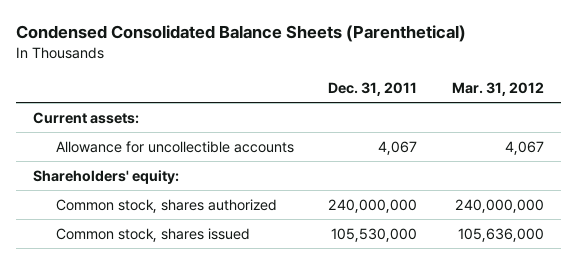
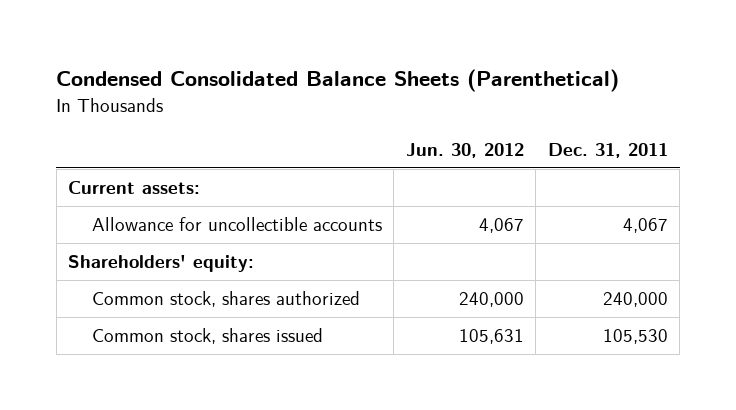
- | Dec. 31, 2011 | Mar. 31, 2012
+ | Jun. 30, 2012 | Dec. 31, 2011
- Common stock, shares authorized | 240,000,000 | 240,000,000
- Common stock, shares issued | 105,530,000 | 105,636,000
+ Common stock, shares authorized | 240,000 | 240,000
+ Common stock, shares issued | 105,631 | 105,530

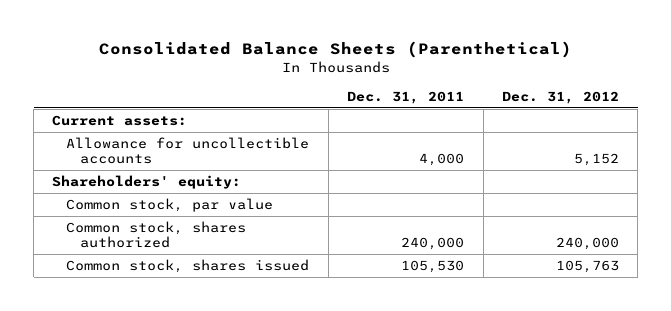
- Condensed Consolidated Balance Sheets (Parenthetical)
+ Consolidated Balance Sheets (Parenthetical)
- | Jun. 30, 2012 | Dec. 31, 2011
+ | Dec. 31, 2011 | Dec. 31, 2012
- Allowance for uncollectible accounts | 4,067 | 4,067
+ Allowance for uncollectible accounts | 4,000 | 5,152
+ Common stock, par value

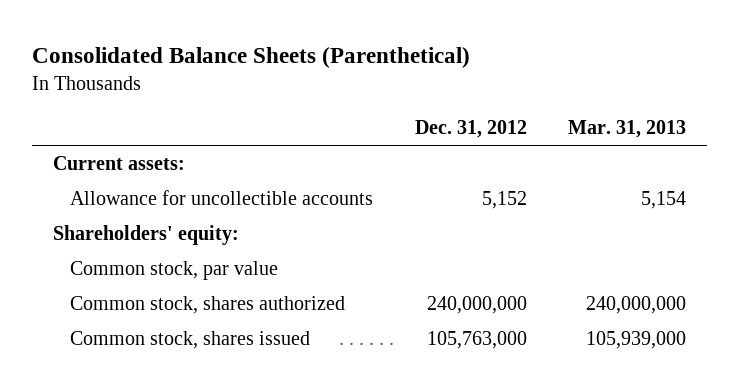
- | Dec. 31, 2011 | Dec. 31, 2012
+ | Dec. 31, 2012 | Mar. 31, 2013
- Common stock, shares authorized | 240,000 | 240,000
- Common stock, shares issued | 105,530 | 105,763
+ Common stock, shares authorized | 240,000,000 | 240,000,000
+ Common stock, shares issued | 105,763,000 | 105,939,000

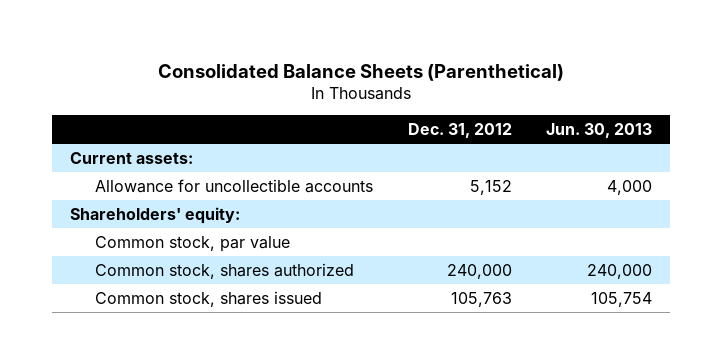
- | Dec. 31, 2012 | Mar. 31, 2013
+ | Dec. 31, 2012 | Jun. 30, 2013
- Common stock, shares authorized | 240,000,000 | 240,000,000
- Common stock, shares issued | 105,763,000 | 105,939,000
+ Common stock, shares authorized | 240,000 | 240,000
+ Common stock, shares issued | 105,763 | 105,754

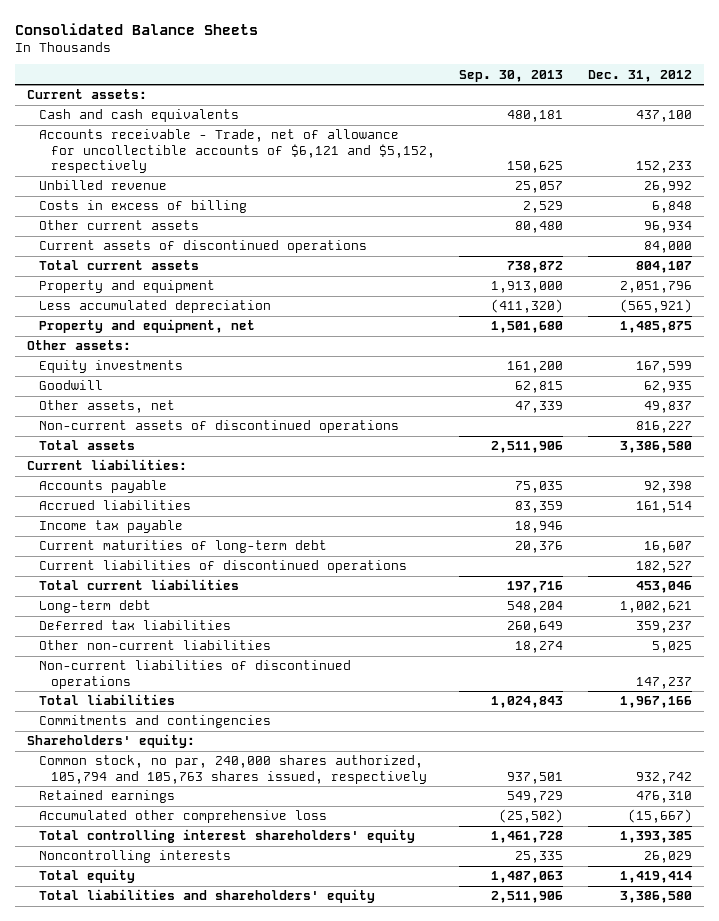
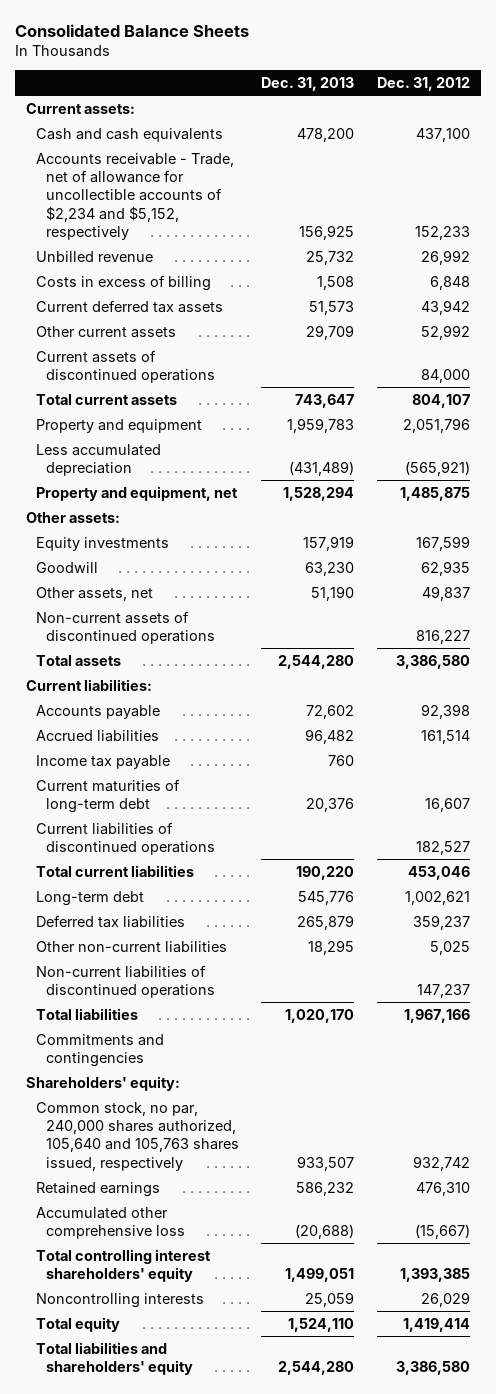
- | Sep. 30, 2013 | Dec. 31, 2012
+ | Dec. 31, 2013 | Dec. 31, 2012
- Accounts receivable - Trade, net of allowance for uncollectible accounts of $6,121 and $5,152, respectively | 150,625 | 152,233
+ Accounts receivable - Trade, net of allowance for uncollectible accounts of $2,234 and $5,152, respectively | 156,925 | 152,233
- Other current assets | 80,480 | 96,934
+ Current deferred tax assets | 51,573 | 43,942
+ Other current assets | 29,709 | 52,992
- Common stock, no par, 240,000 shares authorized, 105,794 and 105,763 shares issued, respectively | 937,501 | 932,742
+ Common stock, no par, 240,000 shares authorized, 105,640 and 105,763 shares issued, respectively | 933,507 | 932,742

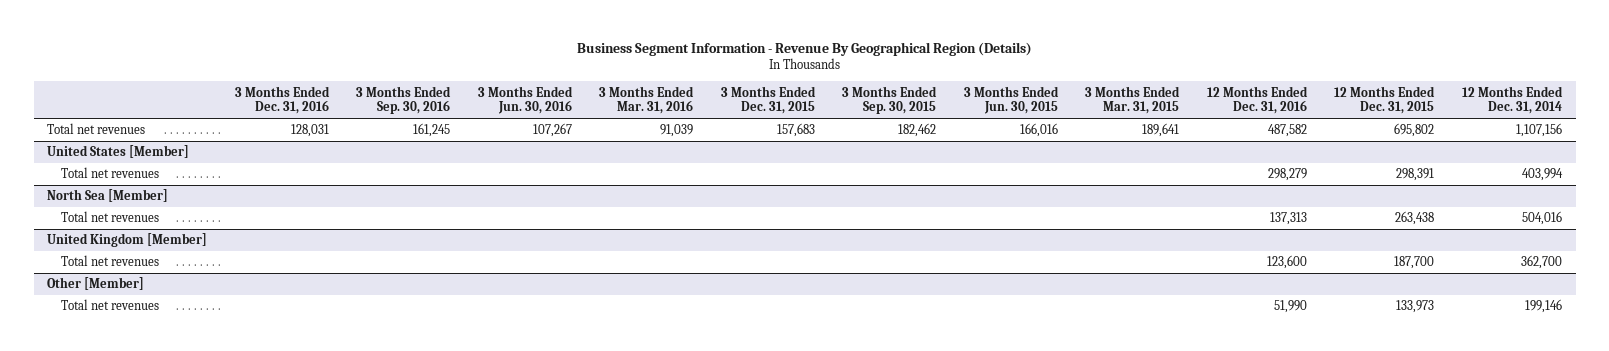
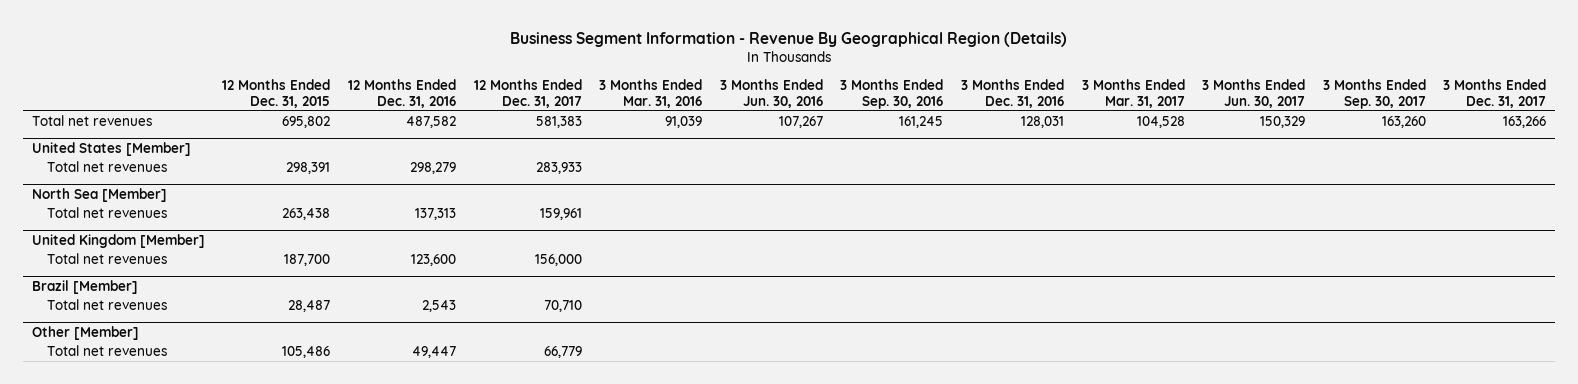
- | 3 Months Ended Dec. 31, 2016 | 3 Months Ended Sep. 30, 2016 | 3 Months Ended Jun. 30, 2016 | 3 Months Ended Mar. 31, 2016 | 3 Months Ended Dec. 31, 2015 | 3 Months Ended Sep. 30, 2015 | 3 Months Ended Jun. 30, 2015 | 3 Months Ended Mar. 31, 2015 | 12 Months Ended Dec. 31, 2016 | 12 Months Ended Dec. 31, 2015 | 12 Months Ended Dec. 31, 2014
+ | 12 Months Ended Dec. 31, 2015 | 12 Months Ended Dec. 31, 2016 | 12 Months Ended Dec. 31, 2017 | 3 Months Ended Mar. 31, 2016 | 3 Months Ended Jun. 30, 2016 | 3 Months Ended Sep. 30, 2016 | 3 Months Ended Dec. 31, 2016 | 3 Months Ended Mar. 31, 2017 | 3 Months Ended Jun. 30, 2017 | 3 Months Ended Sep. 30, 2017 | 3 Months Ended Dec. 31, 2017
+ Brazil [Member]
+ Total net revenues | 28,487 | 2,543 | 70,710 | | | | | | | |
@ Other [Member]
- Total net revenues | | | | | | | | | 51,990 | 133,973 | 199,146
+ Total net revenues | 105,486 | 49,447 | 66,779 | | | | | | | |

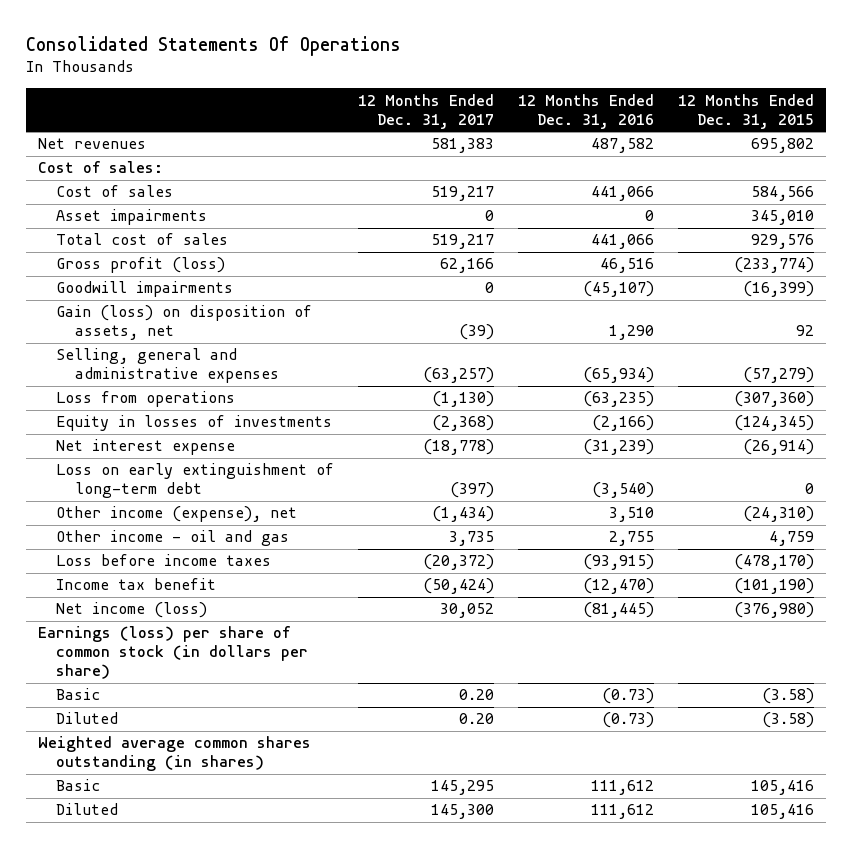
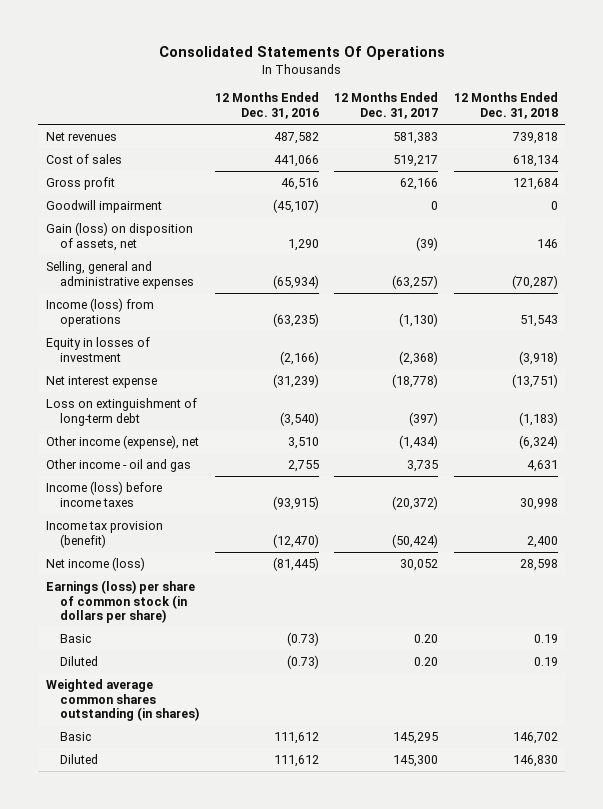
- | 12 Months Ended Dec. 31, 2017 | 12 Months Ended Dec. 31, 2016 | 12 Months Ended Dec. 31, 2015
+ | 12 Months Ended Dec. 31, 2016 | 12 Months Ended Dec. 31, 2017 | 12 Months Ended Dec. 31, 2018
- Cost of sales:
- Asset impairments | 0 | 0 | 345,010
- Total cost of sales | 519,217 | 441,066 | 929,576
- Gross profit (loss) | 62,166 | 46,516 | (233,774)
- Goodwill impairments | 0 | (45,107) | (16,399)
+ Gross profit | 46,516 | 62,166 | 121,684
+ Goodwill impairment | (45,107) | 0 | 0
- Loss from operations | (1,130) | (63,235) | (307,360)
- Equity in losses of investments | (2,368) | (2,166) | (124,345)
+ Income (loss) from operations | (63,235) | (1,130) | 51,543
+ Equity in losses of investment | (2,166) | (2,368) | (3,918)
- Loss on early extinguishment of long-term debt | (397) | (3,540) | 0
+ Loss on extinguishment of long-term debt | (3,540) | (397) | (1,183)
- Loss before income taxes | (20,372) | (93,915) | (478,170)
- Income tax benefit | (50,424) | (12,470) | (101,190)
+ Income (loss) before income taxes | (93,915) | (20,372) | 30,998
+ Income tax provision (benefit) | (12,470) | (50,424) | 2,400

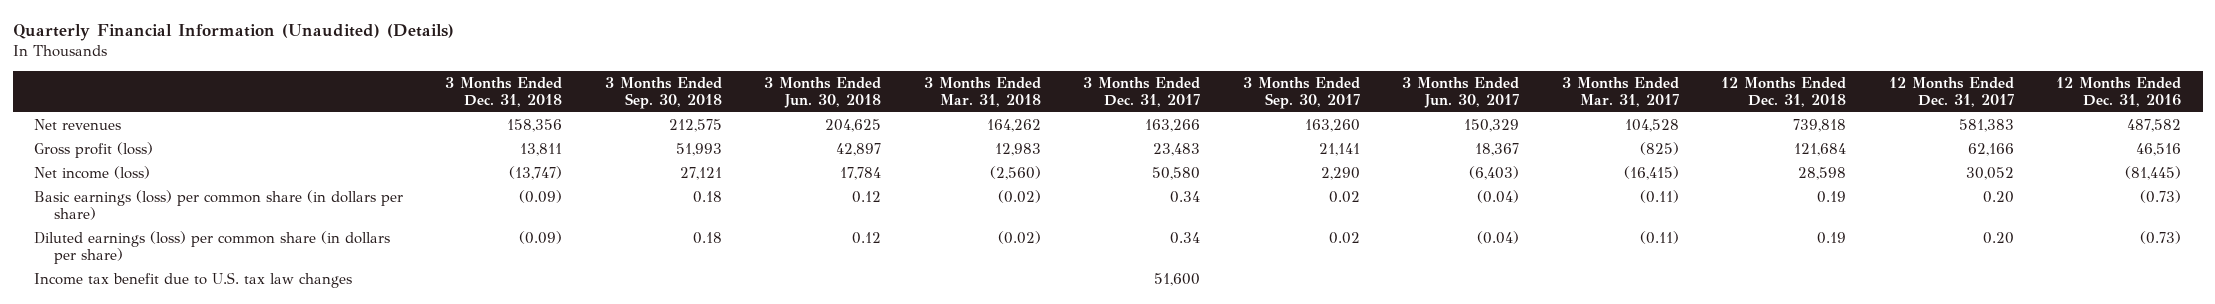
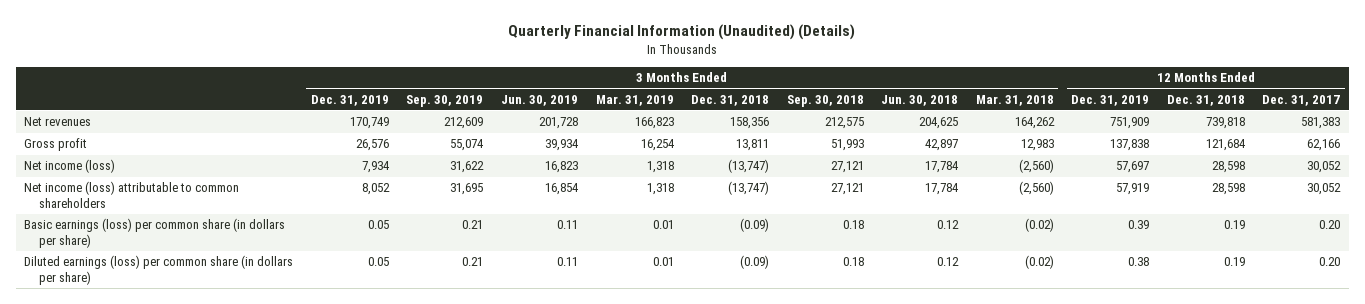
- | 3 Months Ended Dec. 31, 2018 | 3 Months Ended Sep. 30, 2018 | 3 Months Ended Jun. 30, 2018 | 3 Months Ended Mar. 31, 2018 | 3 Months Ended Dec. 31, 2017 | 3 Months Ended Sep. 30, 2017 | 3 Months Ended Jun. 30, 2017 | 3 Months Ended Mar. 31, 2017 | 12 Months Ended Dec. 31, 2018 | 12 Months Ended Dec. 31, 2017 | 12 Months Ended Dec. 31, 2016
+ | 3 Months Ended Dec. 31, 2019 | 3 Months Ended Sep. 30, 2019 | 3 Months Ended Jun. 30, 2019 | 3 Months Ended Mar. 31, 2019 | 3 Months Ended Dec. 31, 2018 | 3 Months Ended Sep. 30, 2018 | 3 Months Ended Jun. 30, 2018 | 3 Months Ended Mar. 31, 2018 | 12 Months Ended Dec. 31, 2019 | 12 Months Ended Dec. 31, 2018 | 12 Months Ended Dec. 31, 2017
- Gross profit (loss) | 13,811 | 51,993 | 42,897 | 12,983 | 23,483 | 21,141 | 18,367 | (825) | 121,684 | 62,166 | 46,516
+ Gross profit | 26,576 | 55,074 | 39,934 | 16,254 | 13,811 | 51,993 | 42,897 | 12,983 | 137,838 | 121,684 | 62,166
+ Net income (loss) attributable to common shareholders | 8,052 | 31,695 | 16,854 | 1,318 | (13,747) | 27,121 | 17,784 | (2,560) | 57,919 | 28,598 | 30,052
- Income tax benefit due to U.S. tax law changes | | | | | 51,600 | | | | | |

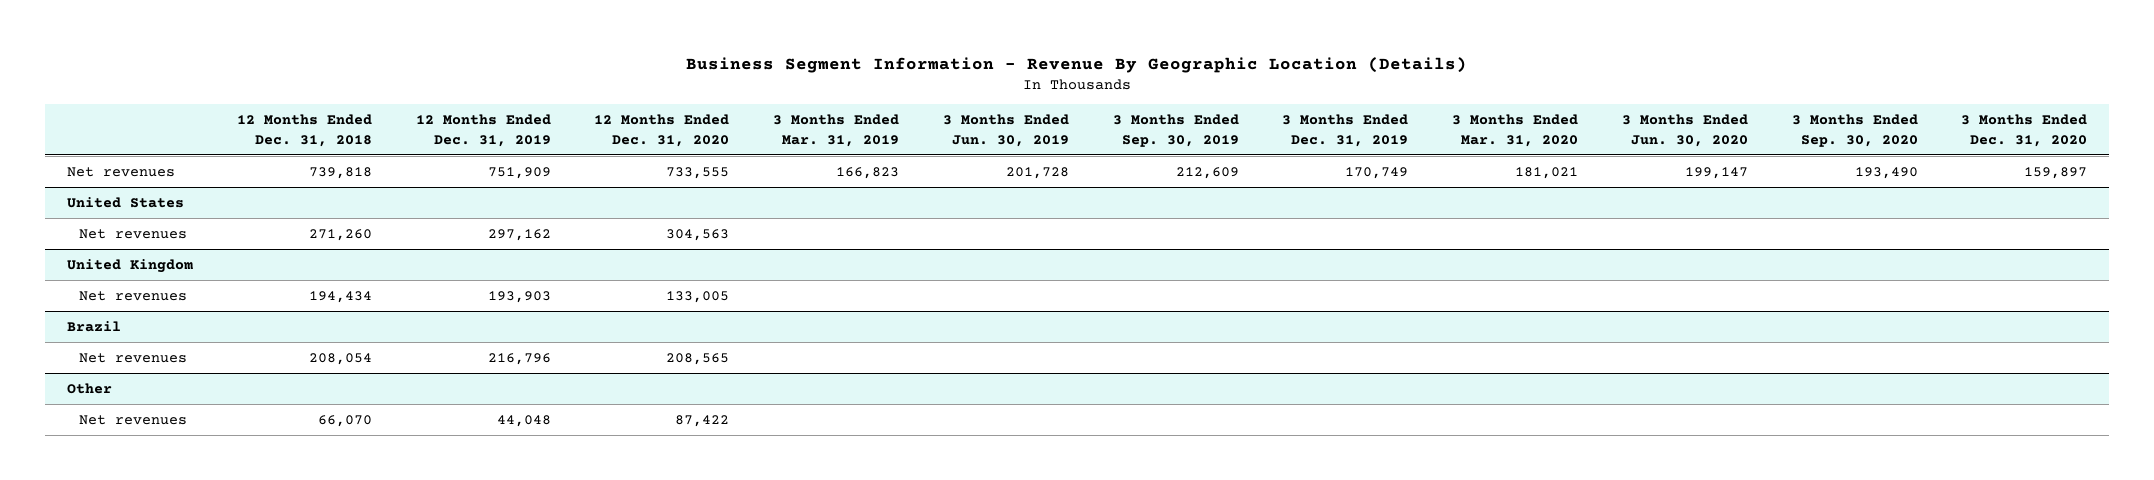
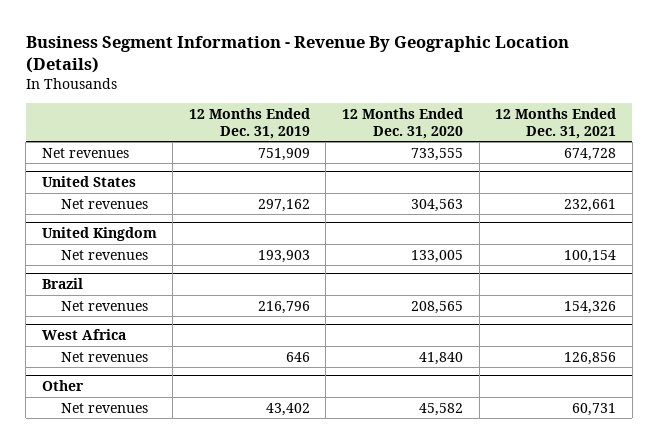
- | 12 Months Ended Dec. 31, 2018 | 12 Months Ended Dec. 31, 2019 | 12 Months Ended Dec. 31, 2020 | 3 Months Ended Mar. 31, 2019 | 3 Months Ended Jun. 30, 2019 | 3 Months Ended Sep. 30, 2019 | 3 Months Ended Dec. 31, 2019 | 3 Months Ended Mar. 31, 2020 | 3 Months Ended Jun. 30, 2020 | 3 Months Ended Sep. 30, 2020 | 3 Months Ended Dec. 31, 2020
+ | 12 Months Ended Dec. 31, 2019 | 12 Months Ended Dec. 31, 2020 | 12 Months Ended Dec. 31, 2021
+ West Africa
+ Net revenues | 646 | 41,840 | 126,856
@ Other
- Net revenues | 66,070 | 44,048 | 87,422 | | | | | | | |
+ Net revenues | 43,402 | 45,582 | 60,731

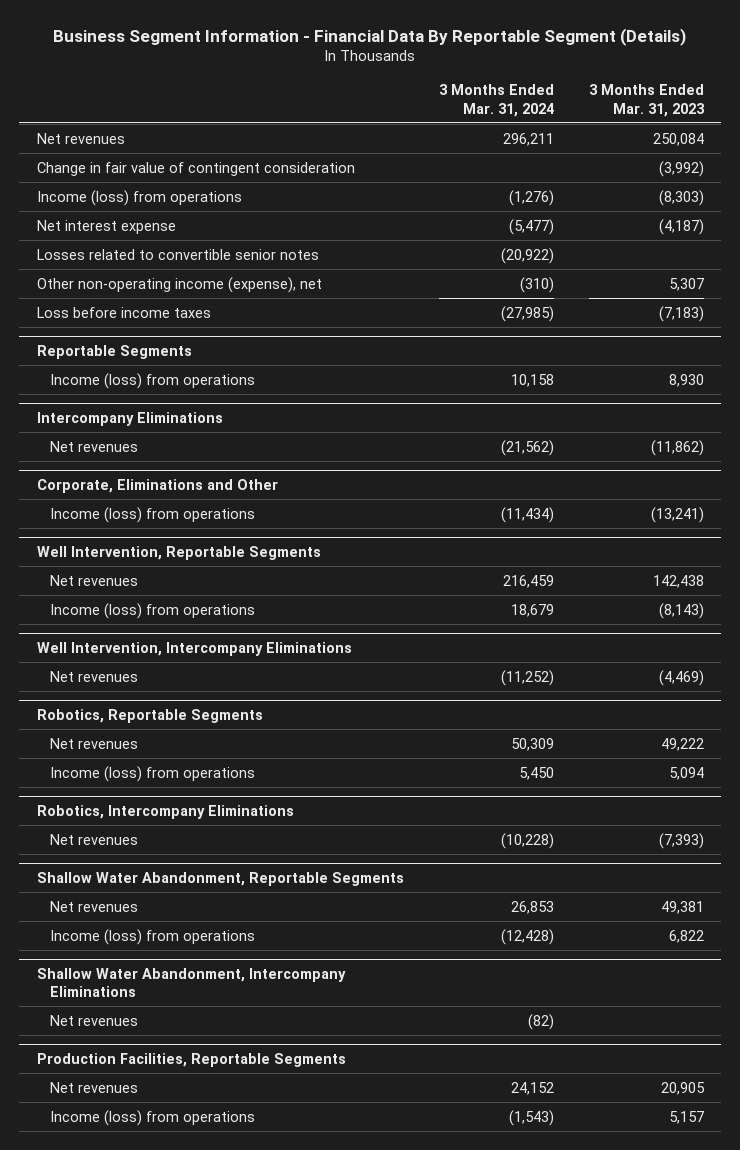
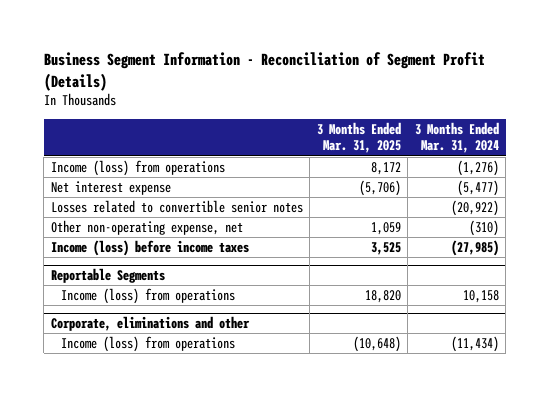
- Business Segment Information - Financial Data By Reportable Segment (Details)
+ Business Segment Information - Reconciliation of Segment Profit (Details)
- | 3 Months Ended Mar. 31, 2024 | 3 Months Ended Mar. 31, 2023
+ | 3 Months Ended Mar. 31, 2025 | 3 Months Ended Mar. 31, 2024
- Net revenues | 296,211 | 250,084
- Change in fair value of contingent consideration | | (3,992)
- Other non-operating income (expense), net | (310) | 5,307
- Loss before income taxes | (27,985) | (7,183)
+ Other non-operating expense, net | 1,059 | (310)
+ Income (loss) before income taxes | 3,525 | (27,985)
- Intercompany Eliminations
- Net revenues | (21,562) | (11,862)
- Corporate, Eliminations and Other
+ Corporate, eliminations and other
- Well Intervention, Reportable Segments
- Net revenues | 216,459 | 142,438
- Income (loss) from operations | 18,679 | (8,143)
- Well Intervention, Intercompany Eliminations
- Net revenues | (11,252) | (4,469)
- Robotics, Reportable Segments
- Net revenues | 50,309 | 49,222
- Income (loss) from operations | 5,450 | 5,094
- Robotics, Intercompany Eliminations
- Net revenues | (10,228) | (7,393)
- Shallow Water Abandonment, Reportable Segments
- Net revenues | 26,853 | 49,381
- Income (loss) from operations | (12,428) | 6,822
- Shallow Water Abandonment, Intercompany Eliminations
- Net revenues | (82) |
- Production Facilities, Reportable Segments
- Net revenues | 24,152 | 20,905
- Income (loss) from operations | (1,543) | 5,157

